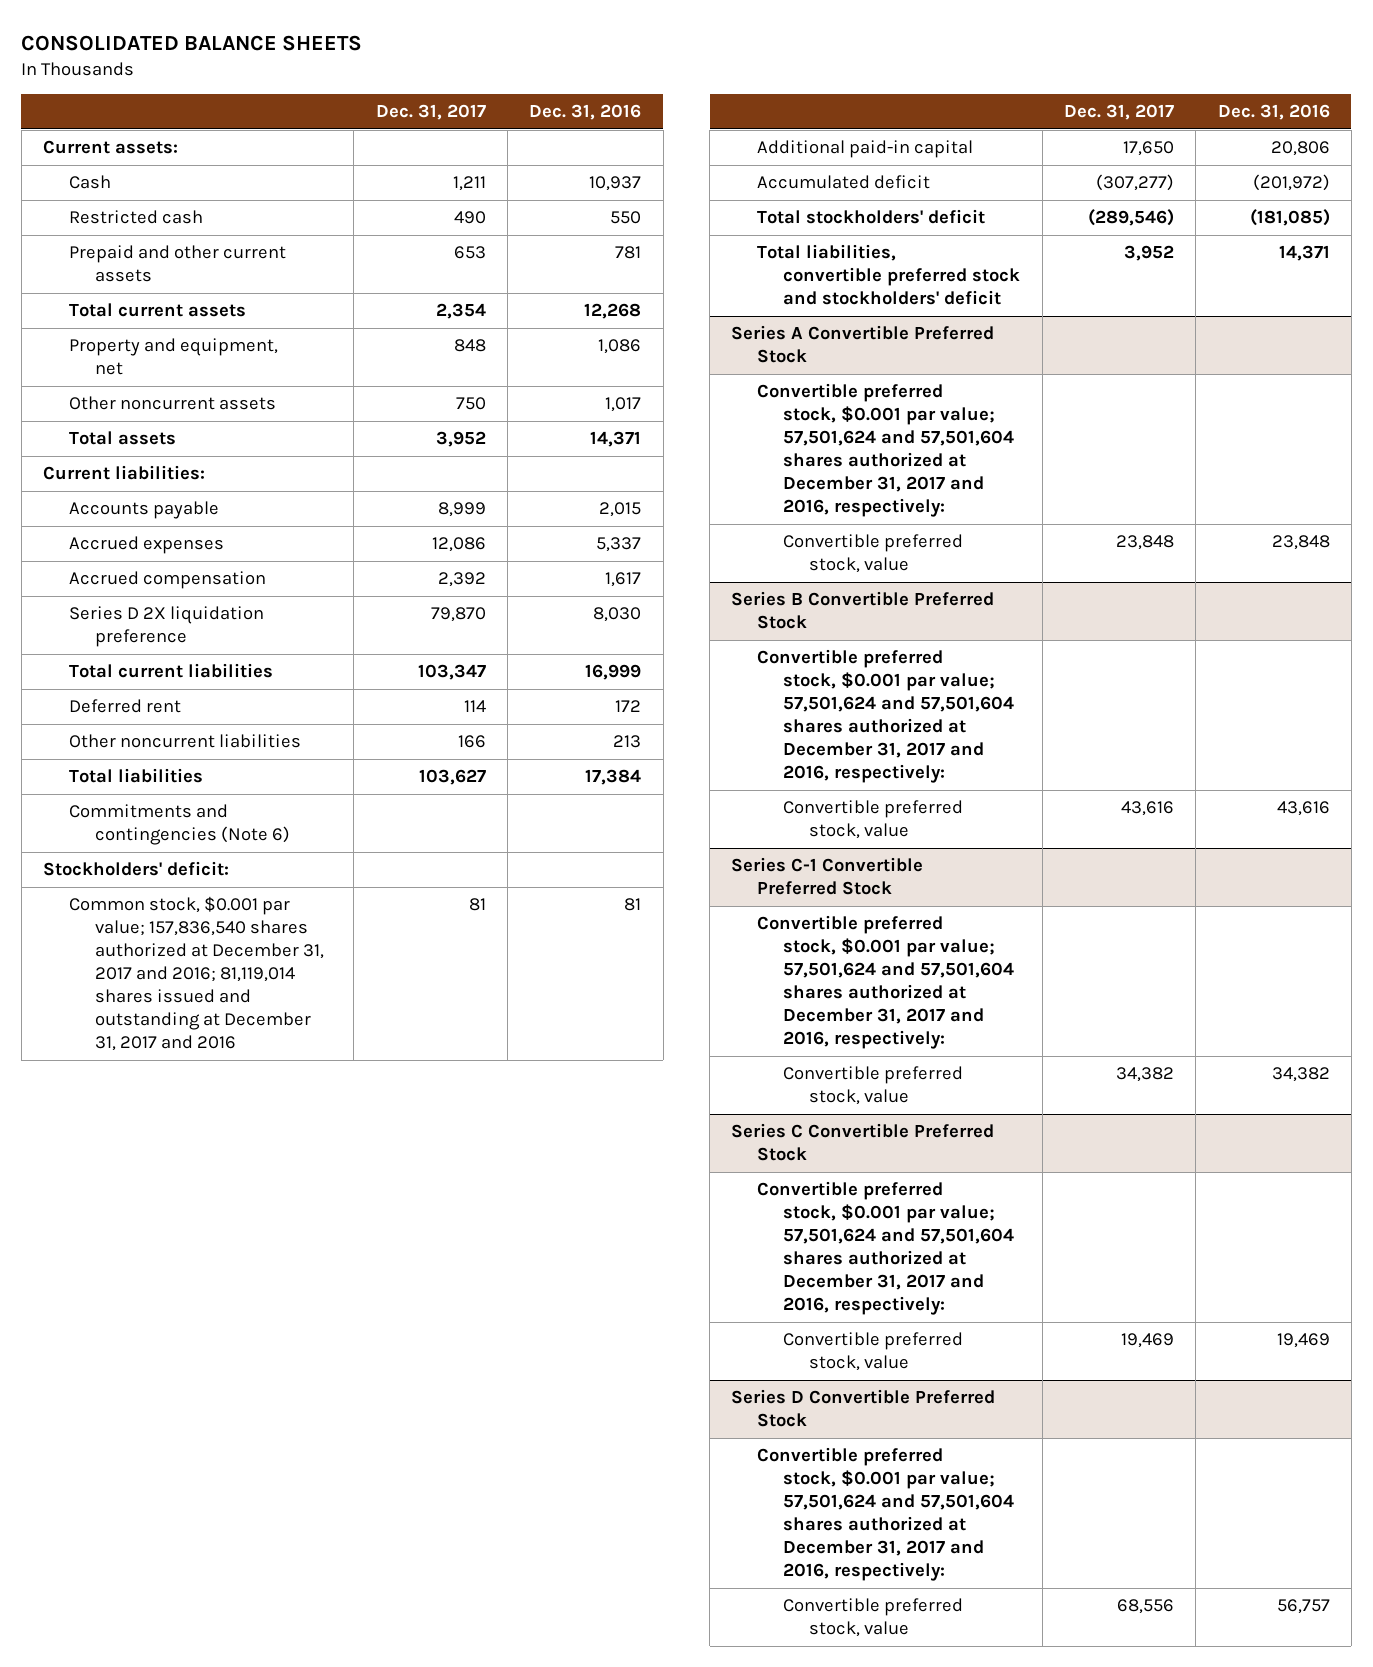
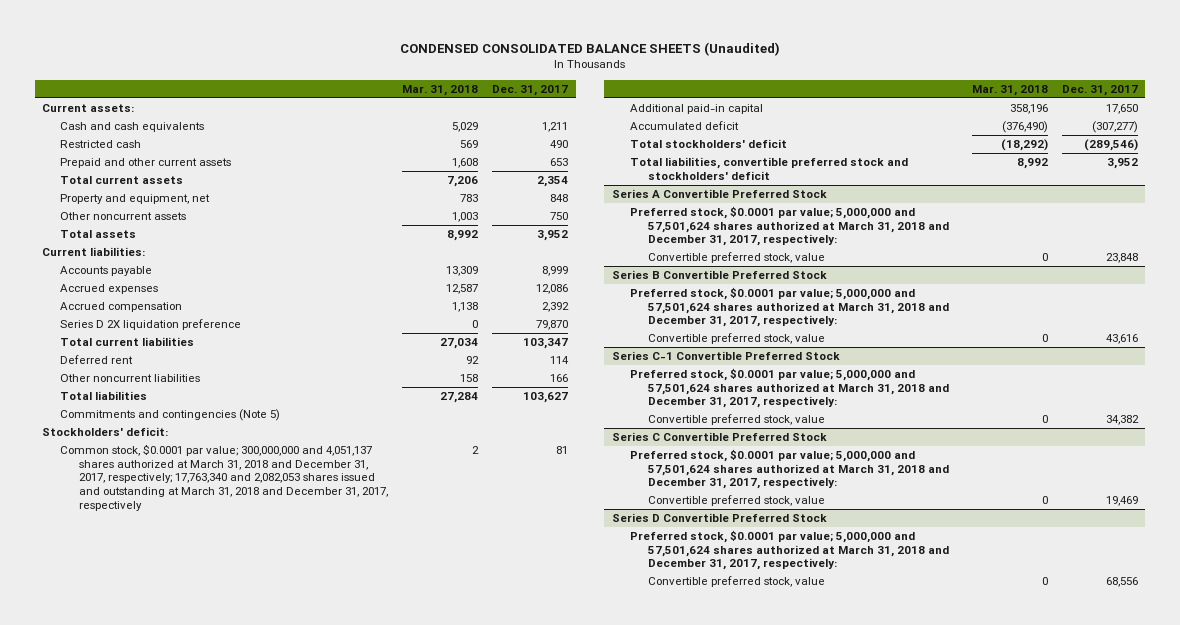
- CONSOLIDATED BALANCE SHEETS
+ CONDENSED CONSOLIDATED BALANCE SHEETS (Unaudited)
- | Dec. 31, 2017 | Dec. 31, 2016
+ | Mar. 31, 2018 | Dec. 31, 2017
- Cash | 1,211 | 10,937
+ Cash and cash equivalents | 5,029 | 1,211
- Commitments and contingencies (Note 6)
+ Commitments and contingencies (Note 5)
- Common stock, $0.001 par value; 157,836,540 shares authorized at December 31, 2017 and 2016; 81,119,014 shares issued and outstanding at December 31, 2017 and 2016 | 81 | 81
+ Common stock, $0.0001 par value; 300,000,000 and 4,051,137 shares authorized at March 31, 2018 and December 31, 2017, respectively; 17,763,340 and 2,082,053 shares issued and outstanding at March 31, 2018 and December 31, 2017, respectively | 2 | 81
@ Series A Convertible Preferred Stock
- Convertible preferred stock, $0.001 par value; 57,501,624 and 57,501,604 shares authorized at December 31, 2017 and 2016, respectively:
+ Preferred stock, $0.0001 par value; 5,000,000 and 57,501,624 shares authorized at March 31, 2018 and December 31, 2017, respectively:
@ Series B Convertible Preferred Stock
- Convertible preferred stock, $0.001 par value; 57,501,624 and 57,501,604 shares authorized at December 31, 2017 and 2016, respectively:
+ Preferred stock, $0.0001 par value; 5,000,000 and 57,501,624 shares authorized at March 31, 2018 and December 31, 2017, respectively:
@ Series C-1 Convertible Preferred Stock
- Convertible preferred stock, $0.001 par value; 57,501,624 and 57,501,604 shares authorized at December 31, 2017 and 2016, respectively:
+ Preferred stock, $0.0001 par value; 5,000,000 and 57,501,624 shares authorized at March 31, 2018 and December 31, 2017, respectively:
@ Series C Convertible Preferred Stock
- Convertible preferred stock, $0.001 par value; 57,501,624 and 57,501,604 shares authorized at December 31, 2017 and 2016, respectively:
+ Preferred stock, $0.0001 par value; 5,000,000 and 57,501,624 shares authorized at March 31, 2018 and December 31, 2017, respectively:
@ Series D Convertible Preferred Stock
- Convertible preferred stock, $0.001 par value; 57,501,624 and 57,501,604 shares authorized at December 31, 2017 and 2016, respectively:
+ Preferred stock, $0.0001 par value; 5,000,000 and 57,501,624 shares authorized at March 31, 2018 and December 31, 2017, respectively:

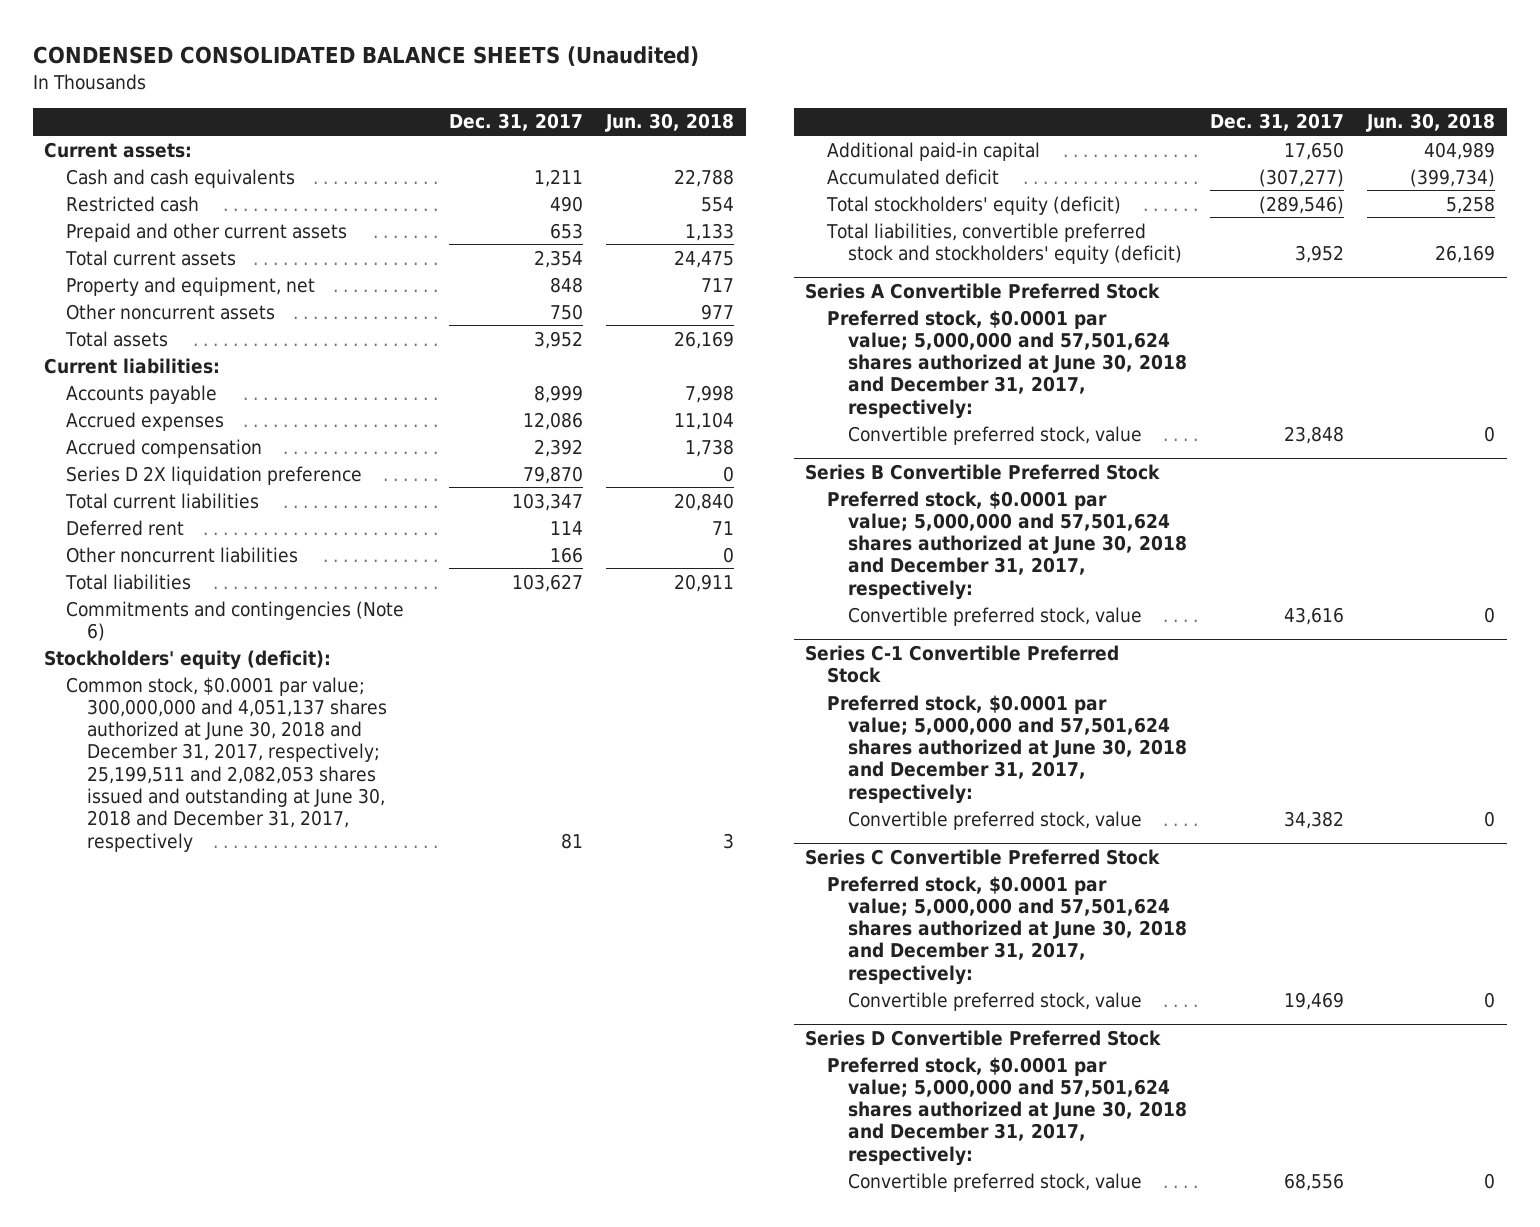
- | Mar. 31, 2018 | Dec. 31, 2017
+ | Dec. 31, 2017 | Jun. 30, 2018
- Commitments and contingencies (Note 5)
- Stockholders' deficit:
- Common stock, $0.0001 par value; 300,000,000 and 4,051,137 shares authorized at March 31, 2018 and December 31, 2017, respectively; 17,763,340 and 2,082,053 shares issued and outstanding at March 31, 2018 and December 31, 2017, respectively | 2 | 81
+ Commitments and contingencies (Note 6)
+ Stockholders' equity (deficit):
+ Common stock, $0.0001 par value; 300,000,000 and 4,051,137 shares authorized at June 30, 2018 and December 31, 2017, respectively; 25,199,511 and 2,082,053 shares issued and outstanding at June 30, 2018 and December 31, 2017, respectively | 81 | 3
- Total stockholders' deficit | (18,292) | (289,546)
- Total liabilities, convertible preferred stock and stockholders' deficit | 8,992 | 3,952
+ Total stockholders' equity (deficit) | (289,546) | 5,258
+ Total liabilities, convertible preferred stock and stockholders' equity (deficit) | 3,952 | 26,169
@ Series A Convertible Preferred Stock
- Preferred stock, $0.0001 par value; 5,000,000 and 57,501,624 shares authorized at March 31, 2018 and December 31, 2017, respectively:
+ Preferred stock, $0.0001 par value; 5,000,000 and 57,501,624 shares authorized at June 30, 2018 and December 31, 2017, respectively:
@ Series B Convertible Preferred Stock
- Preferred stock, $0.0001 par value; 5,000,000 and 57,501,624 shares authorized at March 31, 2018 and December 31, 2017, respectively:
+ Preferred stock, $0.0001 par value; 5,000,000 and 57,501,624 shares authorized at June 30, 2018 and December 31, 2017, respectively:
@ Series C-1 Convertible Preferred Stock
- Preferred stock, $0.0001 par value; 5,000,000 and 57,501,624 shares authorized at March 31, 2018 and December 31, 2017, respectively:
+ Preferred stock, $0.0001 par value; 5,000,000 and 57,501,624 shares authorized at June 30, 2018 and December 31, 2017, respectively:
@ Series C Convertible Preferred Stock
- Preferred stock, $0.0001 par value; 5,000,000 and 57,501,624 shares authorized at March 31, 2018 and December 31, 2017, respectively:
+ Preferred stock, $0.0001 par value; 5,000,000 and 57,501,624 shares authorized at June 30, 2018 and December 31, 2017, respectively:
@ Series D Convertible Preferred Stock
- Preferred stock, $0.0001 par value; 5,000,000 and 57,501,624 shares authorized at March 31, 2018 and December 31, 2017, respectively:
+ Preferred stock, $0.0001 par value; 5,000,000 and 57,501,624 shares authorized at June 30, 2018 and December 31, 2017, respectively:

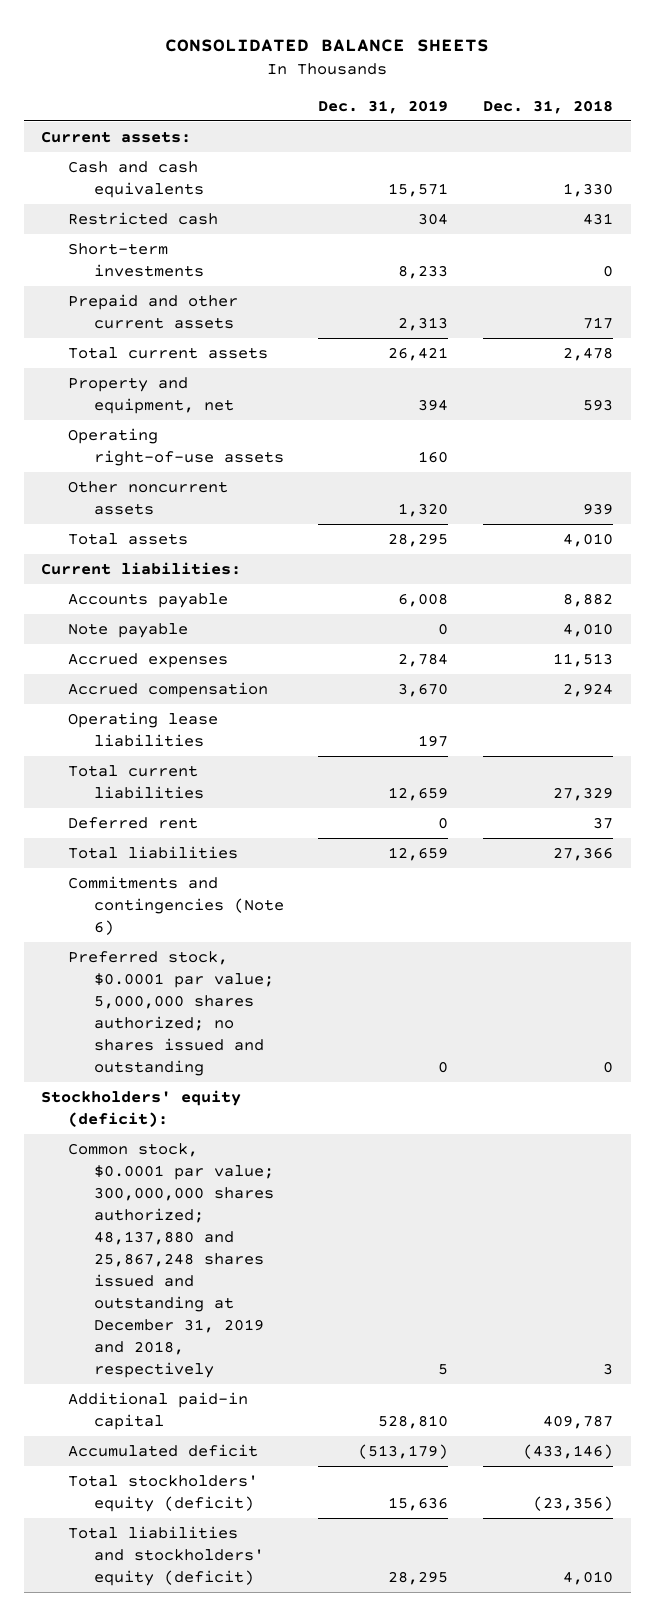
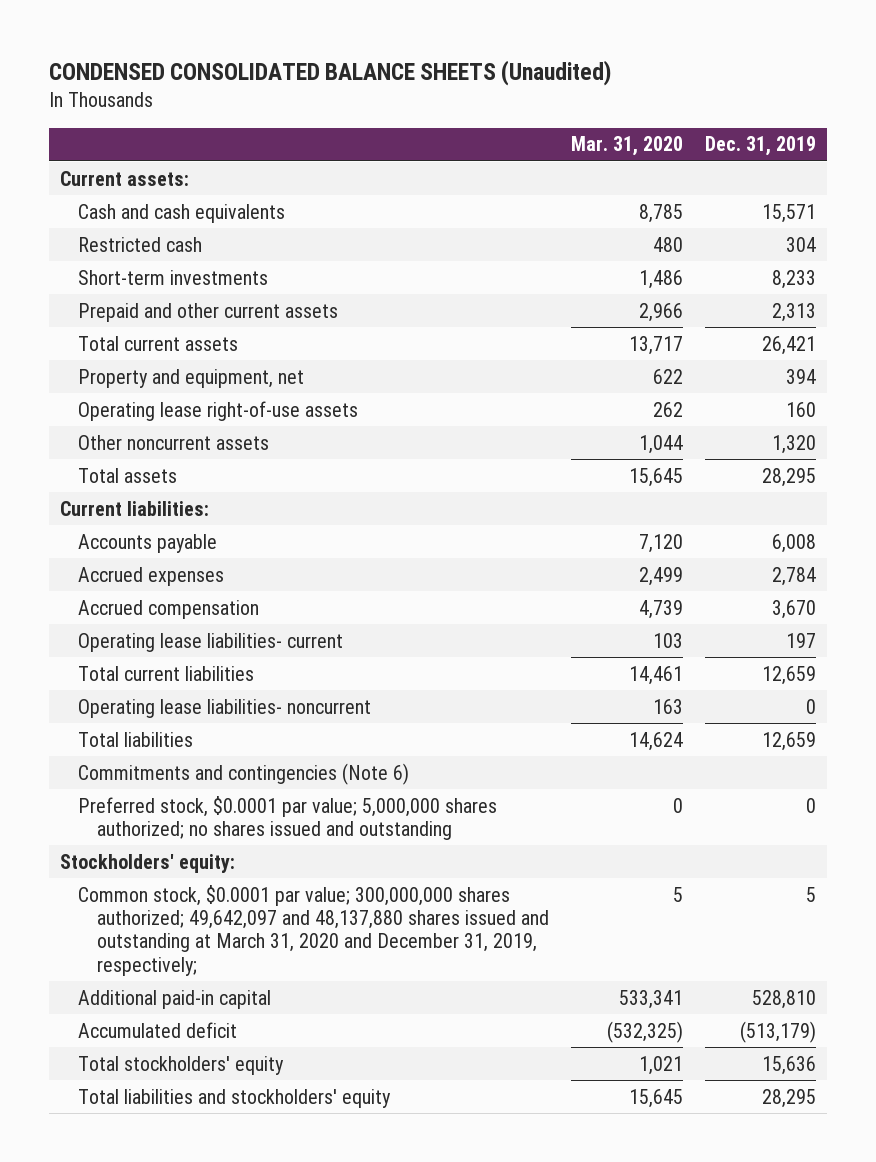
- CONSOLIDATED BALANCE SHEETS
+ CONDENSED CONSOLIDATED BALANCE SHEETS (Unaudited)
- | Dec. 31, 2019 | Dec. 31, 2018
+ | Mar. 31, 2020 | Dec. 31, 2019
- Operating right-of-use assets | 160 |
+ Operating lease right-of-use assets | 262 | 160
- Note payable | 0 | 4,010
- Operating lease liabilities | 197 |
+ Operating lease liabilities- current | 103 | 197
- Deferred rent | 0 | 37
+ Operating lease liabilities- noncurrent | 163 | 0
- Stockholders' equity (deficit):
- Common stock, $0.0001 par value; 300,000,000 shares authorized; 48,137,880 and 25,867,248 shares issued and outstanding at December 31, 2019 and 2018, respectively | 5 | 3
+ Stockholders' equity:
+ Common stock, $0.0001 par value; 300,000,000 shares authorized; 49,642,097 and 48,137,880 shares issued and outstanding at March 31, 2020 and December 31, 2019, respectively; | 5 | 5
- Total stockholders' equity (deficit) | 15,636 | (23,356)
- Total liabilities and stockholders' equity (deficit) | 28,295 | 4,010
+ Total stockholders' equity | 1,021 | 15,636
+ Total liabilities and stockholders' equity | 15,645 | 28,295

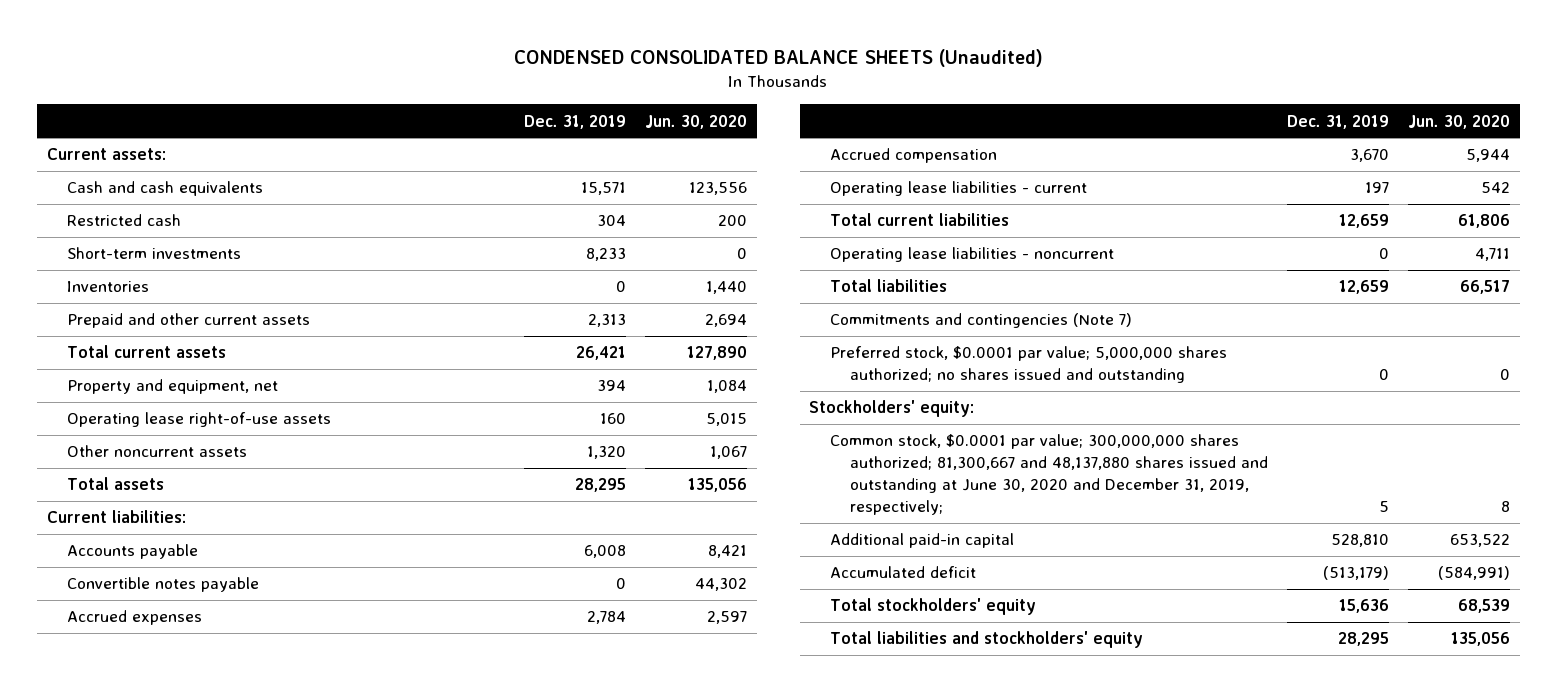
- | Mar. 31, 2020 | Dec. 31, 2019
+ | Dec. 31, 2019 | Jun. 30, 2020
+ Inventories | 0 | 1,440
+ Convertible notes payable | 0 | 44,302
- Operating lease liabilities- current | 103 | 197
+ Operating lease liabilities - current | 197 | 542
- Operating lease liabilities- noncurrent | 163 | 0
+ Operating lease liabilities - noncurrent | 0 | 4,711
- Commitments and contingencies (Note 6)
+ Commitments and contingencies (Note 7)
- Common stock, $0.0001 par value; 300,000,000 shares authorized; 49,642,097 and 48,137,880 shares issued and outstanding at March 31, 2020 and December 31, 2019, respectively; | 5 | 5
+ Common stock, $0.0001 par value; 300,000,000 shares authorized; 81,300,667 and 48,137,880 shares issued and outstanding at June 30, 2020 and December 31, 2019, respectively; | 5 | 8

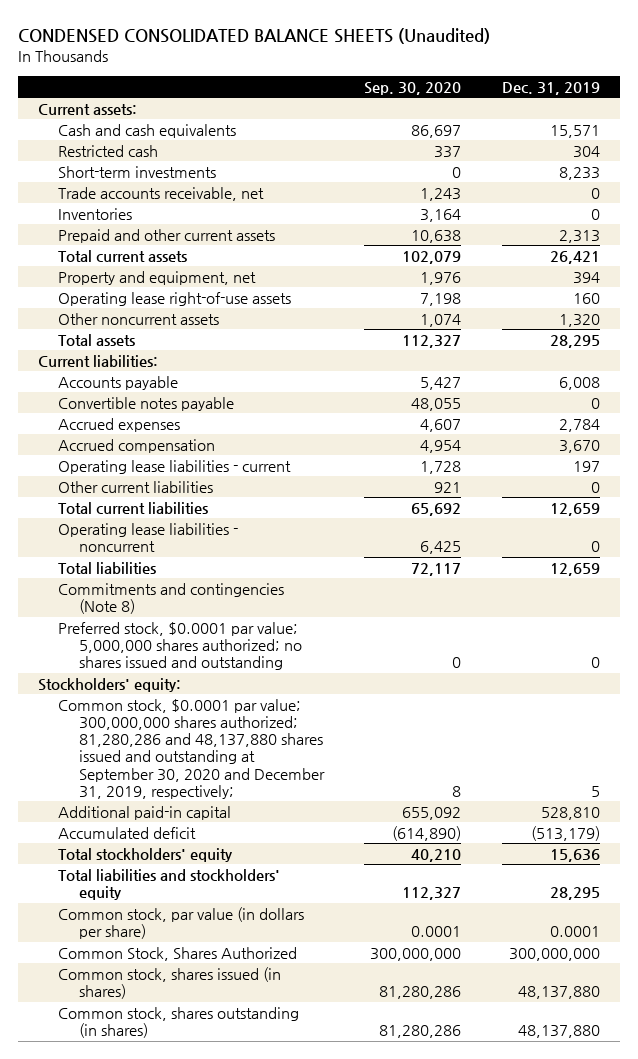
- | Dec. 31, 2019 | Jun. 30, 2020
+ | Sep. 30, 2020 | Dec. 31, 2019
+ Trade accounts receivable, net | 1,243 | 0
+ Other current liabilities | 921 | 0
- Commitments and contingencies (Note 7)
+ Commitments and contingencies (Note 8)
- Common stock, $0.0001 par value; 300,000,000 shares authorized; 81,300,667 and 48,137,880 shares issued and outstanding at June 30, 2020 and December 31, 2019, respectively; | 5 | 8
+ Common stock, $0.0001 par value; 300,000,000 shares authorized; 81,280,286 and 48,137,880 shares issued and outstanding at September 30, 2020 and December 31, 2019, respectively; | 8 | 5
+ Common stock, par value (in dollars per share) | 0.0001 | 0.0001
+ Common Stock, Shares Authorized | 300,000,000 | 300,000,000
+ Common stock, shares issued (in shares) | 81,280,286 | 48,137,880
+ Common stock, shares outstanding (in shares) | 81,280,286 | 48,137,880

